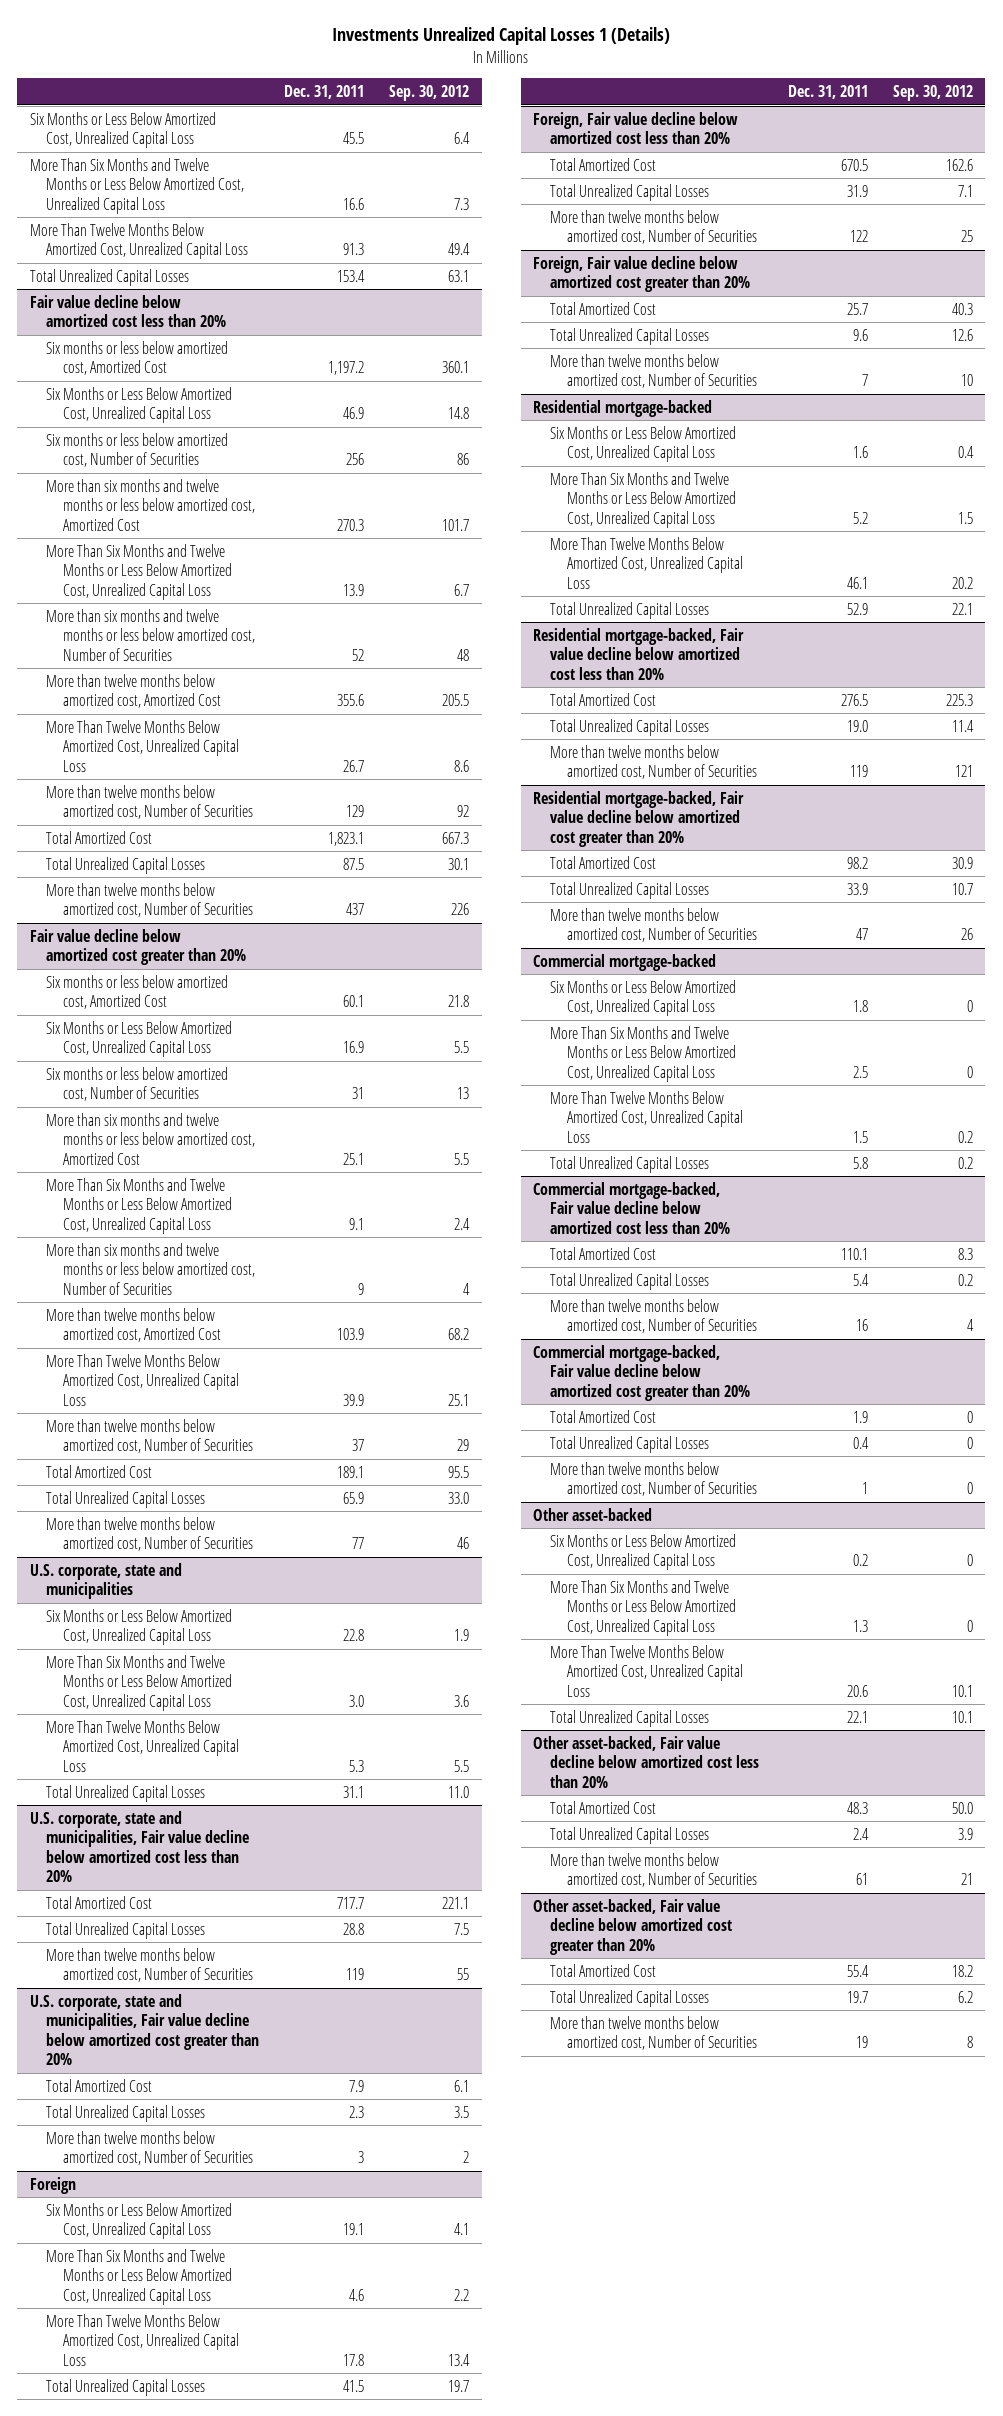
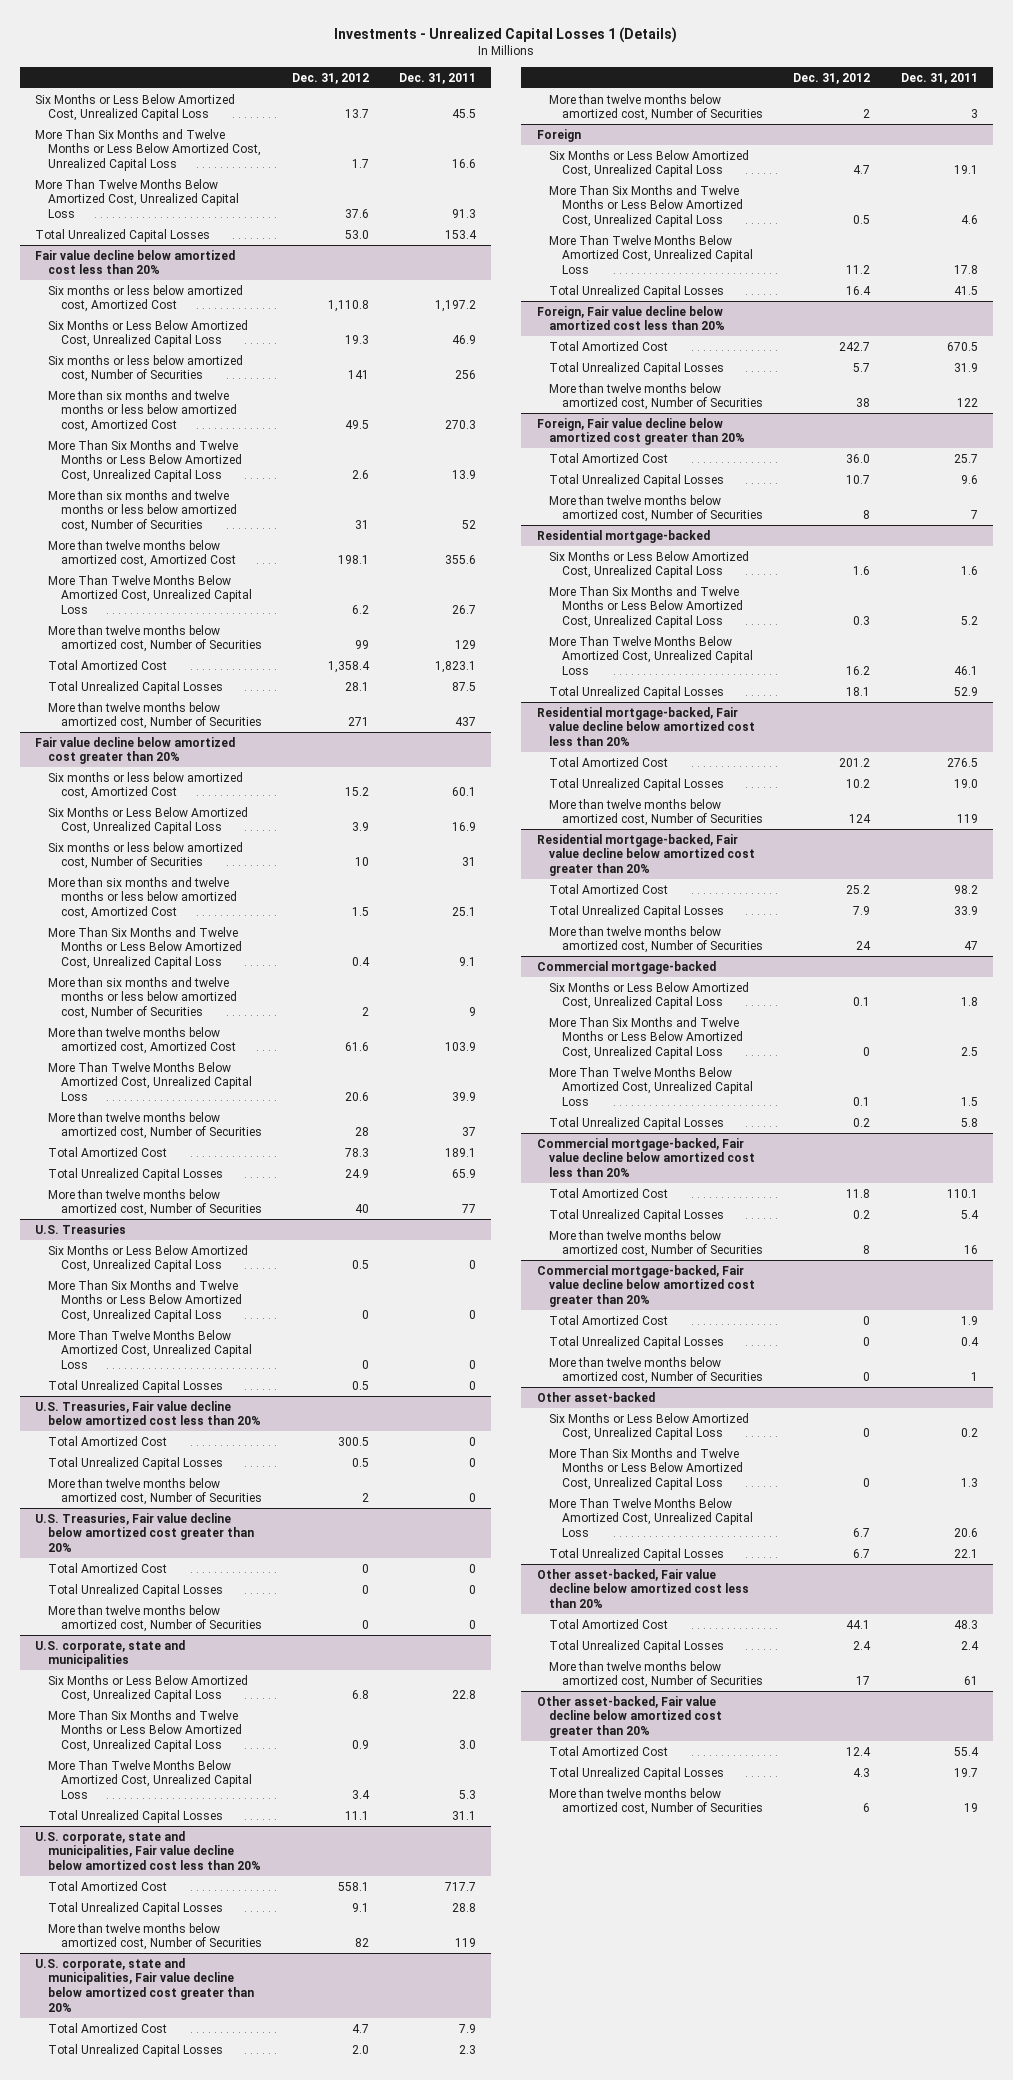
- Investments Unrealized Capital Losses 1 (Details)
+ Investments - Unrealized Capital Losses 1 (Details)
- | Dec. 31, 2011 | Sep. 30, 2012
+ | Dec. 31, 2012 | Dec. 31, 2011
+ U.S. Treasuries
+ Six Months or Less Below Amortized Cost, Unrealized Capital Loss | 0.5 | 0
+ More Than Six Months and Twelve Months or Less Below Amortized Cost, Unrealized Capital Loss | 0 | 0
+ More Than Twelve Months Below Amortized Cost, Unrealized Capital Loss | 0 | 0
+ Total Unrealized Capital Losses | 0.5 | 0
+ U.S. Treasuries, Fair value decline below amortized cost less than 20%
+ Total Amortized Cost | 300.5 | 0
+ Total Unrealized Capital Losses | 0.5 | 0
+ More than twelve months below amortized cost, Number of Securities | 2 | 0
+ U.S. Treasuries, Fair value decline below amortized cost greater than 20%
+ Total Amortized Cost | 0 | 0
+ Total Unrealized Capital Losses | 0 | 0
+ More than twelve months below amortized cost, Number of Securities | 0 | 0

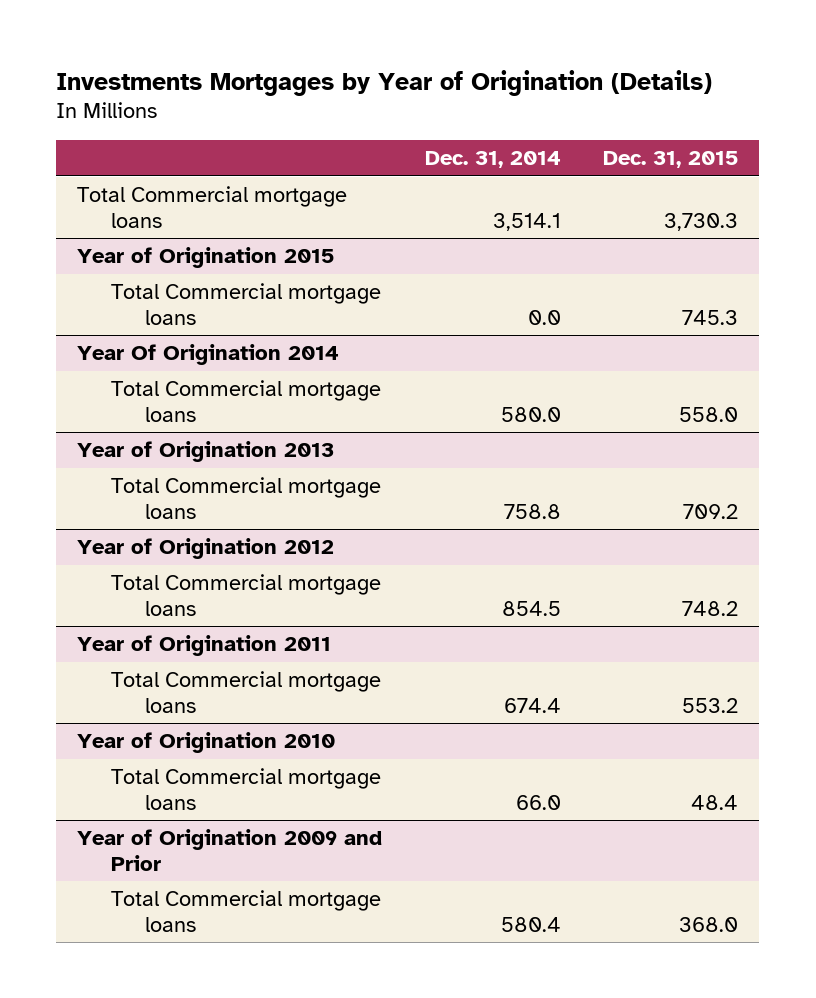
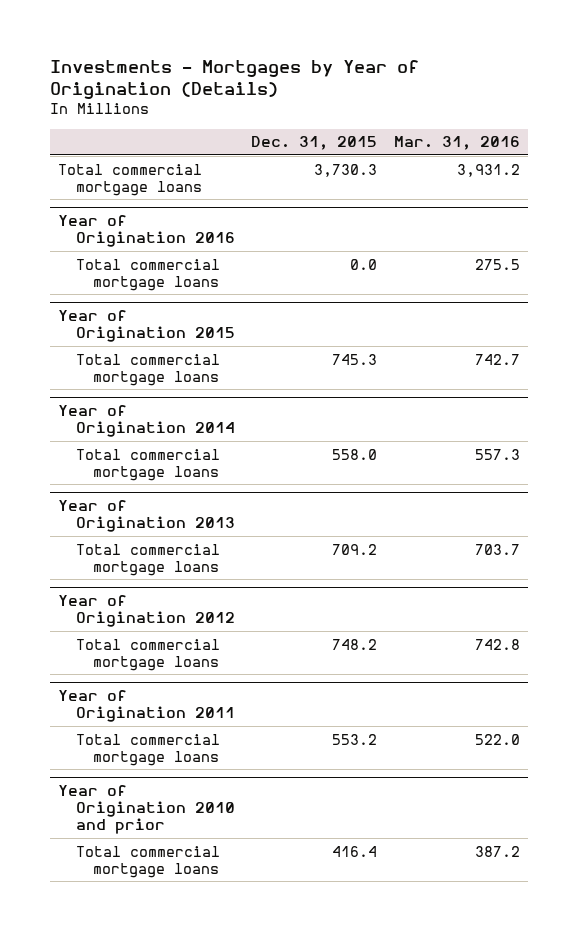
- Investments Mortgages by Year of Origination (Details)
+ Investments - Mortgages by Year of Origination (Details)
- | Dec. 31, 2014 | Dec. 31, 2015
+ | Dec. 31, 2015 | Mar. 31, 2016
- Total Commercial mortgage loans | 3,514.1 | 3,730.3
+ Total commercial mortgage loans | 3,730.3 | 3,931.2
+ Year of Origination 2016
+ Total commercial mortgage loans | 0.0 | 275.5
@ Year of Origination 2015
- Total Commercial mortgage loans | 0.0 | 745.3
- Year Of Origination 2014
- Total Commercial mortgage loans | 580.0 | 558.0
@ Year of Origination 2015
+ Total commercial mortgage loans | 745.3 | 742.7
+ Year of Origination 2014
+ Total commercial mortgage loans | 558.0 | 557.3
@ Year of Origination 2013
- Total Commercial mortgage loans | 758.8 | 709.2
+ Total commercial mortgage loans | 709.2 | 703.7
@ Year of Origination 2012
- Total Commercial mortgage loans | 854.5 | 748.2
+ Total commercial mortgage loans | 748.2 | 742.8
@ Year of Origination 2011
- Total Commercial mortgage loans | 674.4 | 553.2
- Year of Origination 2010
- Total Commercial mortgage loans | 66.0 | 48.4
- Year of Origination 2009 and Prior
- Total Commercial mortgage loans | 580.4 | 368.0
@ Year of Origination 2011
+ Total commercial mortgage loans | 553.2 | 522.0
+ Year of Origination 2010 and prior
+ Total commercial mortgage loans | 416.4 | 387.2

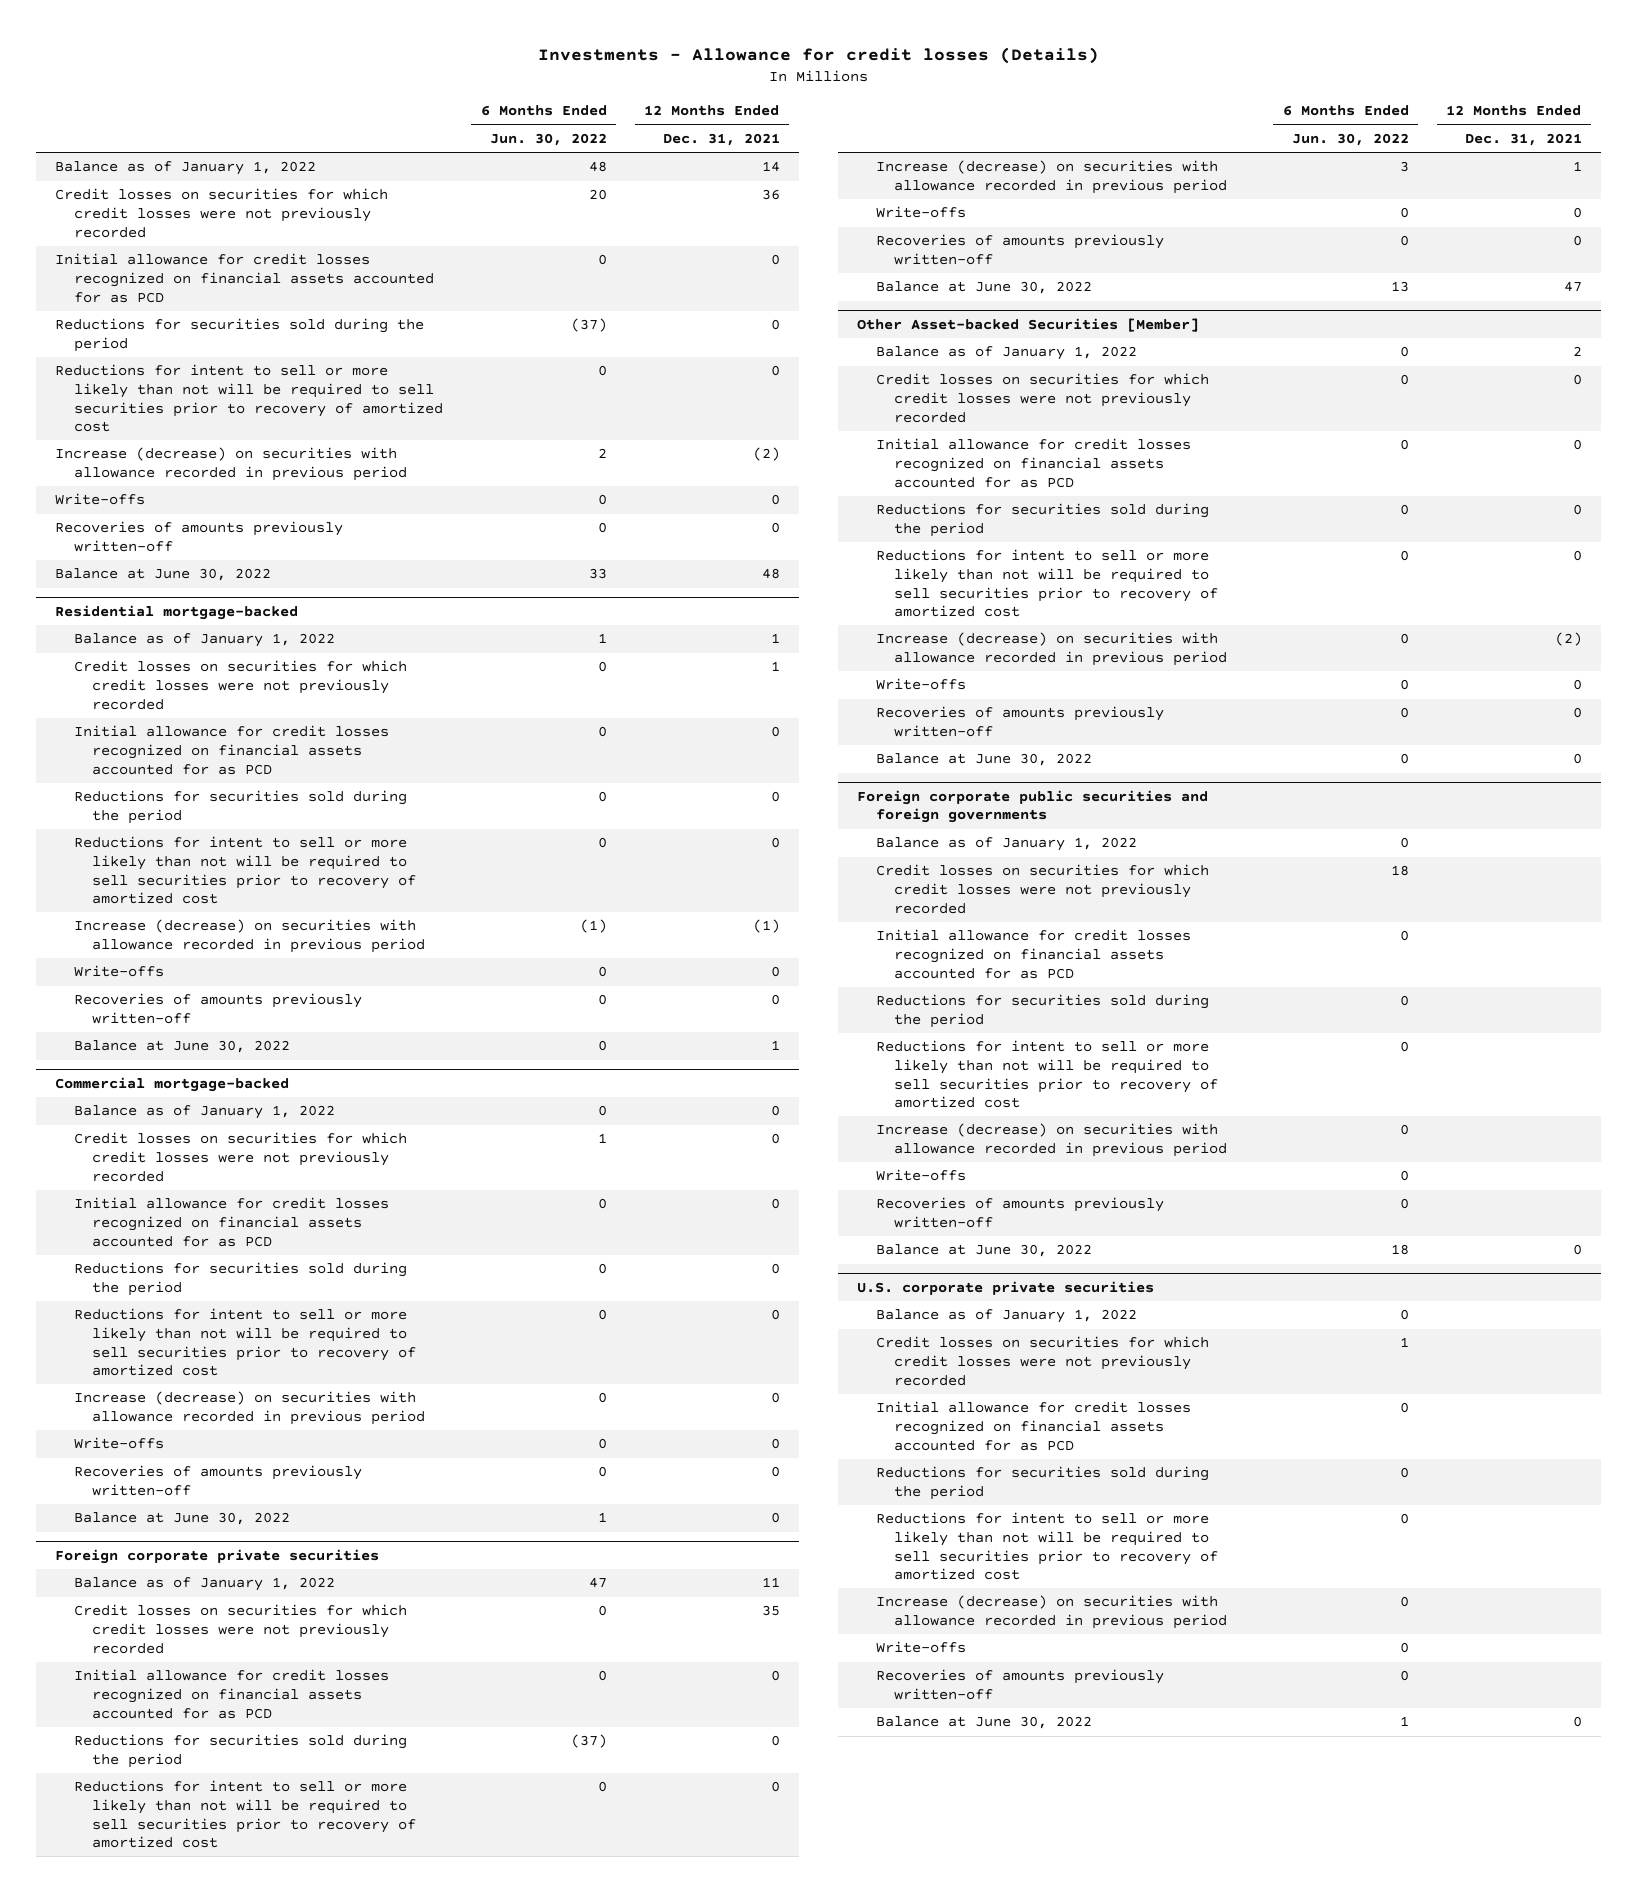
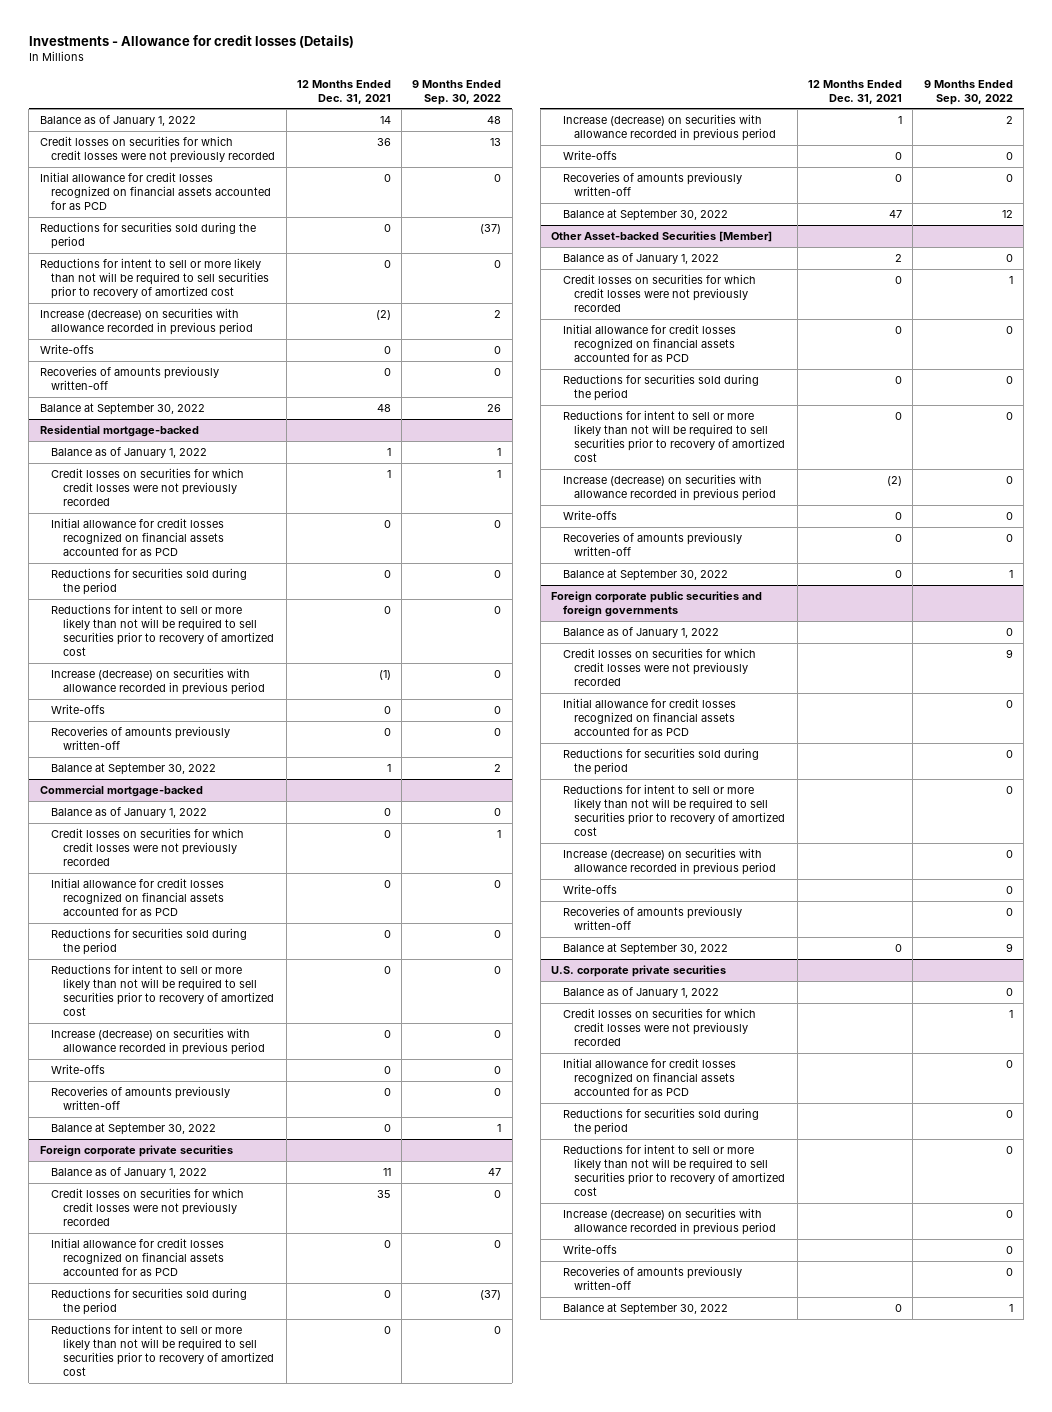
- | 6 Months Ended Jun. 30, 2022 | 12 Months Ended Dec. 31, 2021
+ | 12 Months Ended Dec. 31, 2021 | 9 Months Ended Sep. 30, 2022
- Balance at June 30, 2022 | 33 | 48
+ Balance at September 30, 2022 | 48 | 26
@ Residential mortgage-backed
- Balance at June 30, 2022 | 0 | 1
+ Balance at September 30, 2022 | 1 | 2
@ Commercial mortgage-backed
- Balance at June 30, 2022 | 1 | 0
+ Balance at September 30, 2022 | 0 | 1
@ Foreign corporate private securities
- Balance at June 30, 2022 | 13 | 47
+ Balance at September 30, 2022 | 47 | 12
@ Other Asset-backed Securities [Member]
- Balance at June 30, 2022 | 0 | 0
+ Balance at September 30, 2022 | 0 | 1
@ Foreign corporate public securities and foreign governments
- Balance at June 30, 2022 | 18 | 0
+ Balance at September 30, 2022 | 0 | 9
@ U.S. corporate private securities
- Balance at June 30, 2022 | 1 | 0
+ Balance at September 30, 2022 | 0 | 1

